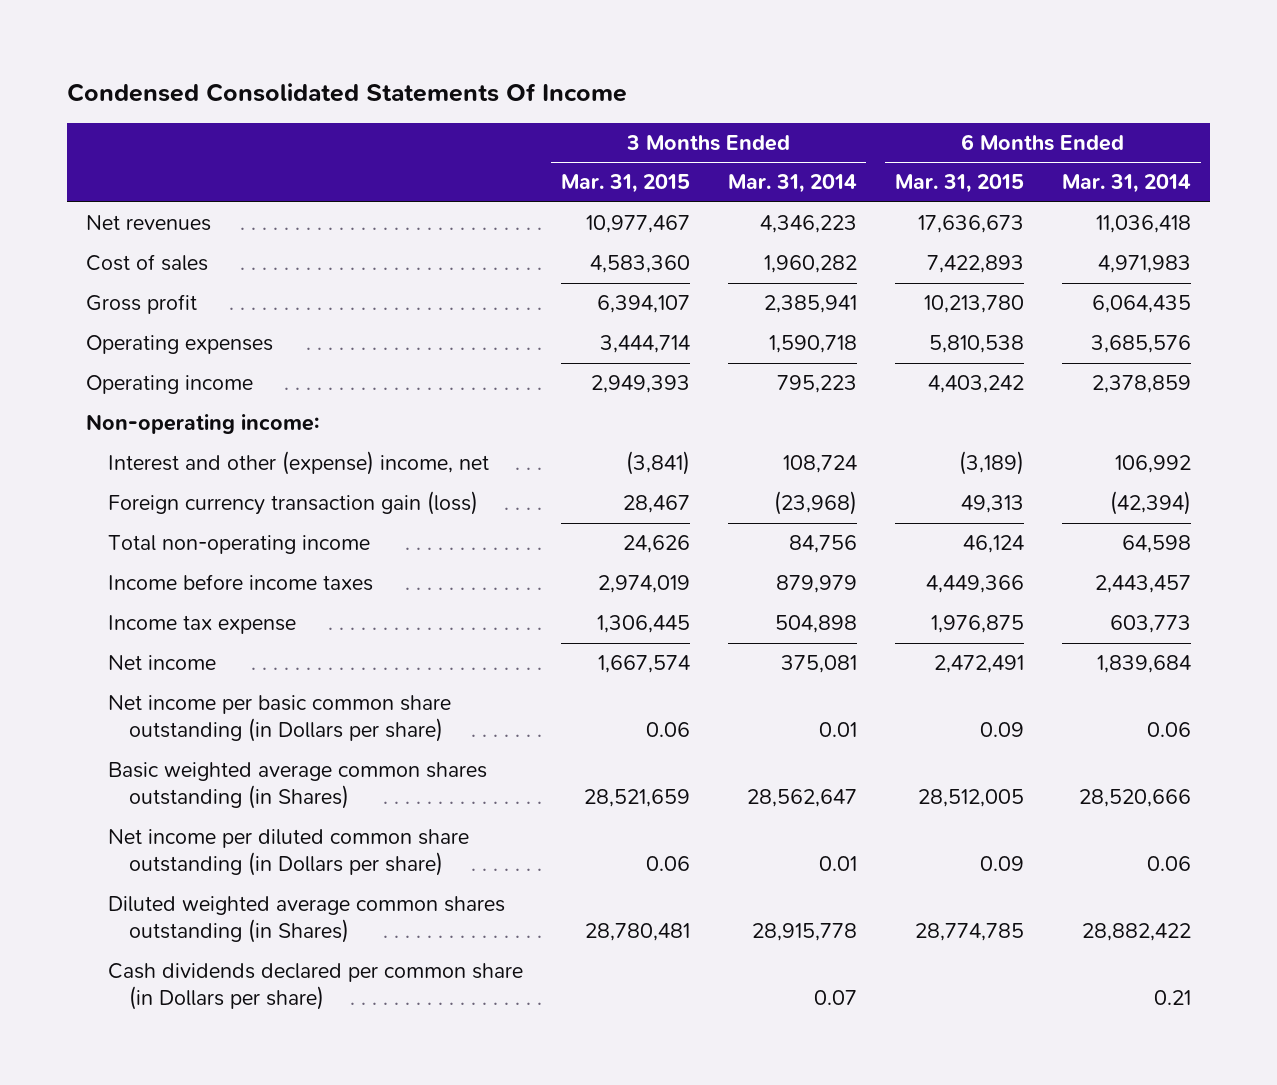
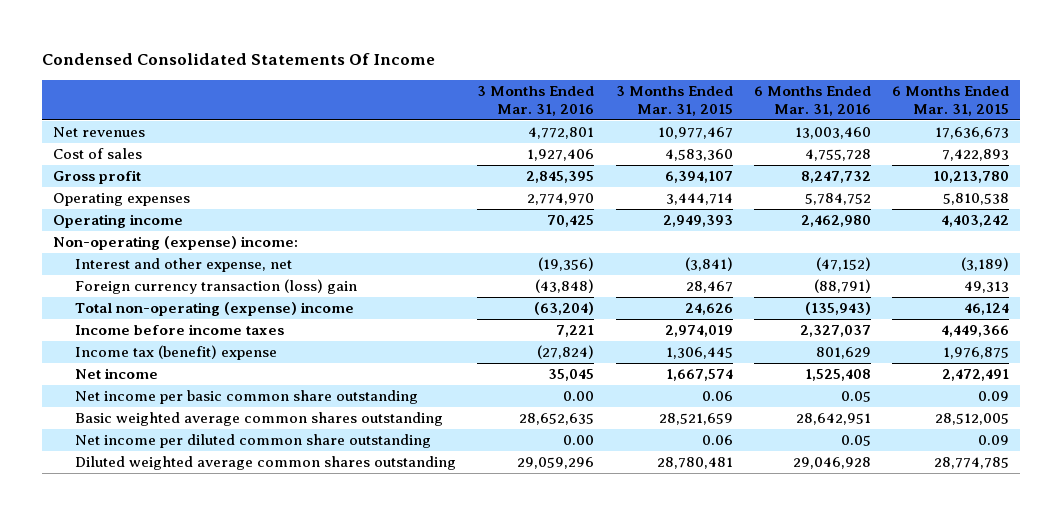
- | 3 Months Ended Mar. 31, 2015 | 3 Months Ended Mar. 31, 2014 | 6 Months Ended Mar. 31, 2015 | 6 Months Ended Mar. 31, 2014
+ | 3 Months Ended Mar. 31, 2016 | 3 Months Ended Mar. 31, 2015 | 6 Months Ended Mar. 31, 2016 | 6 Months Ended Mar. 31, 2015
- Non-operating income:
- Interest and other (expense) income, net | (3,841) | 108,724 | (3,189) | 106,992
- Foreign currency transaction gain (loss) | 28,467 | (23,968) | 49,313 | (42,394)
- Total non-operating income | 24,626 | 84,756 | 46,124 | 64,598
+ Non-operating (expense) income:
+ Interest and other expense, net | (19,356) | (3,841) | (47,152) | (3,189)
+ Foreign currency transaction (loss) gain | (43,848) | 28,467 | (88,791) | 49,313
+ Total non-operating (expense) income | (63,204) | 24,626 | (135,943) | 46,124
- Income tax expense | 1,306,445 | 504,898 | 1,976,875 | 603,773
+ Income tax (benefit) expense | (27,824) | 1,306,445 | 801,629 | 1,976,875
- Net income per basic common share outstanding (in Dollars per share) | 0.06 | 0.01 | 0.09 | 0.06
- Basic weighted average common shares outstanding (in Shares) | 28,521,659 | 28,562,647 | 28,512,005 | 28,520,666
- Net income per diluted common share outstanding (in Dollars per share) | 0.06 | 0.01 | 0.09 | 0.06
- Diluted weighted average common shares outstanding (in Shares) | 28,780,481 | 28,915,778 | 28,774,785 | 28,882,422
- Cash dividends declared per common share (in Dollars per share) | | 0.07 | | 0.21
+ Net income per basic common share outstanding | 0.00 | 0.06 | 0.05 | 0.09
+ Basic weighted average common shares outstanding | 28,652,635 | 28,521,659 | 28,642,951 | 28,512,005
+ Net income per diluted common share outstanding | 0.00 | 0.06 | 0.05 | 0.09
+ Diluted weighted average common shares outstanding | 29,059,296 | 28,780,481 | 29,046,928 | 28,774,785

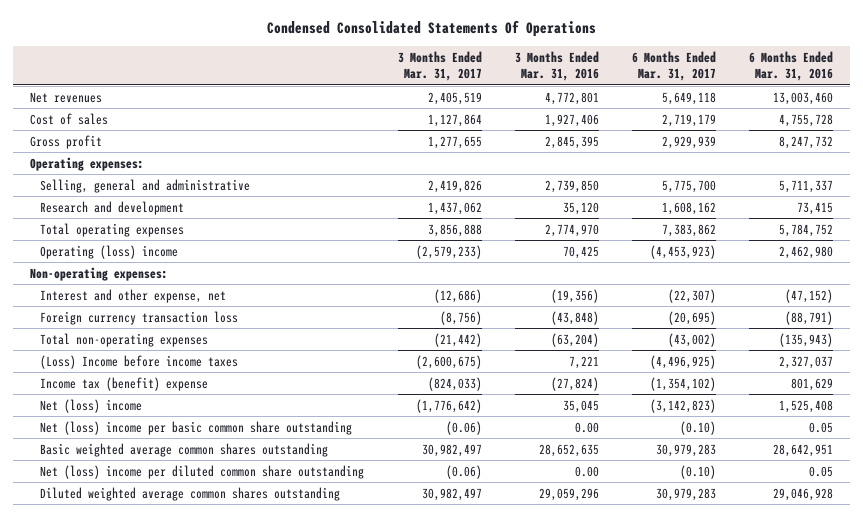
- Condensed Consolidated Statements Of Income
+ Condensed Consolidated Statements Of Operations
- | 3 Months Ended Mar. 31, 2016 | 3 Months Ended Mar. 31, 2015 | 6 Months Ended Mar. 31, 2016 | 6 Months Ended Mar. 31, 2015
+ | 3 Months Ended Mar. 31, 2017 | 3 Months Ended Mar. 31, 2016 | 6 Months Ended Mar. 31, 2017 | 6 Months Ended Mar. 31, 2016
- Operating expenses | 2,774,970 | 3,444,714 | 5,784,752 | 5,810,538
- Operating income | 70,425 | 2,949,393 | 2,462,980 | 4,403,242
- Non-operating (expense) income:
+ Operating expenses:
+ Selling, general and administrative | 2,419,826 | 2,739,850 | 5,775,700 | 5,711,337
+ Research and development | 1,437,062 | 35,120 | 1,608,162 | 73,415
+ Total operating expenses | 3,856,888 | 2,774,970 | 7,383,862 | 5,784,752
+ Operating (loss) income | (2,579,233) | 70,425 | (4,453,923) | 2,462,980
+ Non-operating expenses:
- Foreign currency transaction (loss) gain | (43,848) | 28,467 | (88,791) | 49,313
- Total non-operating (expense) income | (63,204) | 24,626 | (135,943) | 46,124
- Income before income taxes | 7,221 | 2,974,019 | 2,327,037 | 4,449,366
+ Foreign currency transaction loss | (8,756) | (43,848) | (20,695) | (88,791)
+ Total non-operating expenses | (21,442) | (63,204) | (43,002) | (135,943)
+ (Loss) Income before income taxes | (2,600,675) | 7,221 | (4,496,925) | 2,327,037
- Net income | 35,045 | 1,667,574 | 1,525,408 | 2,472,491
- Net income per basic common share outstanding | 0.00 | 0.06 | 0.05 | 0.09
+ Net (loss) income | (1,776,642) | 35,045 | (3,142,823) | 1,525,408
+ Net (loss) income per basic common share outstanding | (0.06) | 0.00 | (0.10) | 0.05
- Net income per diluted common share outstanding | 0.00 | 0.06 | 0.05 | 0.09
+ Net (loss) income per diluted common share outstanding | (0.06) | 0.00 | (0.10) | 0.05

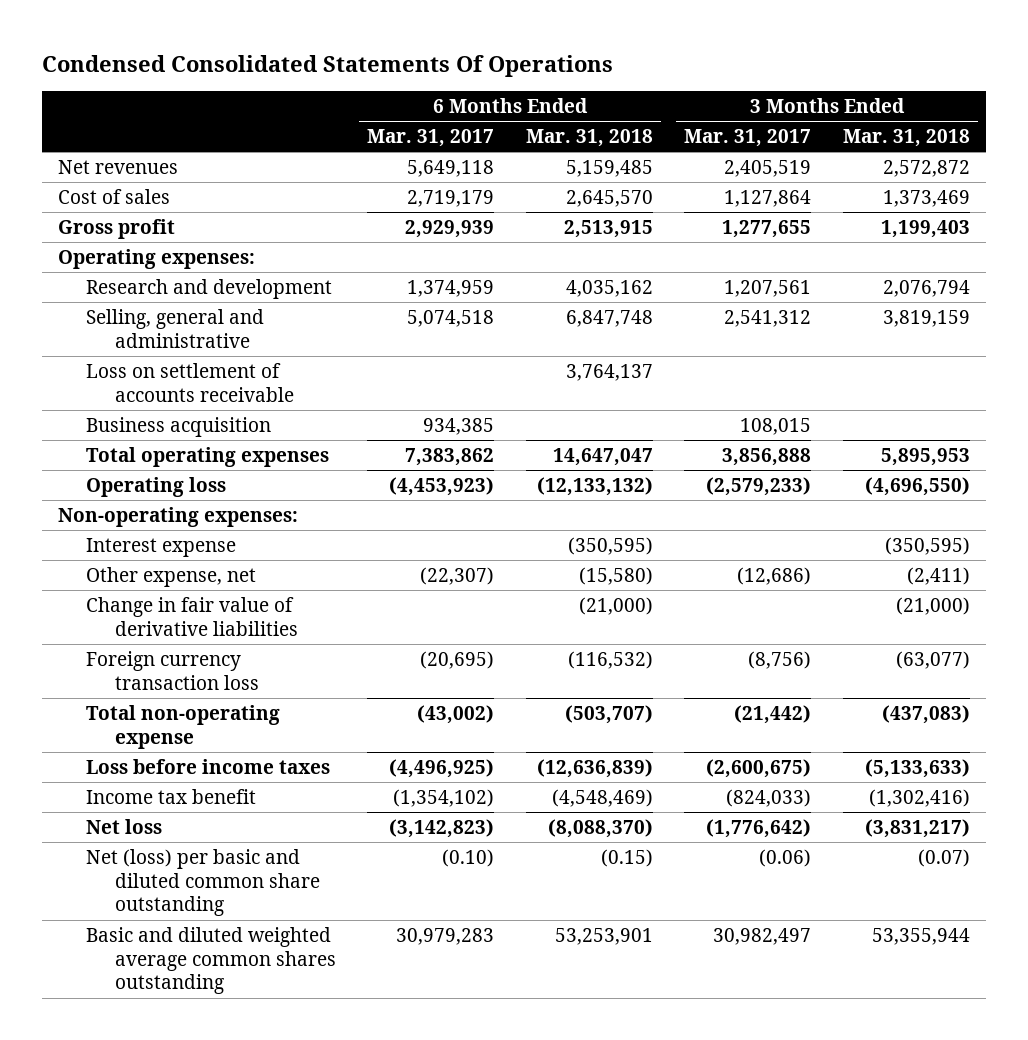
- | 3 Months Ended Mar. 31, 2017 | 3 Months Ended Mar. 31, 2016 | 6 Months Ended Mar. 31, 2017 | 6 Months Ended Mar. 31, 2016
+ | 6 Months Ended Mar. 31, 2017 | 6 Months Ended Mar. 31, 2018 | 3 Months Ended Mar. 31, 2017 | 3 Months Ended Mar. 31, 2018
- Selling, general and administrative | 2,419,826 | 2,739,850 | 5,775,700 | 5,711,337
- Research and development | 1,437,062 | 35,120 | 1,608,162 | 73,415
+ Research and development | 1,374,959 | 4,035,162 | 1,207,561 | 2,076,794
+ Selling, general and administrative | 5,074,518 | 6,847,748 | 2,541,312 | 3,819,159
+ Loss on settlement of accounts receivable | | 3,764,137 | |
+ Business acquisition | 934,385 | | 108,015 |
- Operating (loss) income | (2,579,233) | 70,425 | (4,453,923) | 2,462,980
+ Operating loss | (4,453,923) | (12,133,132) | (2,579,233) | (4,696,550)
- Interest and other expense, net | (12,686) | (19,356) | (22,307) | (47,152)
+ Interest expense | | (350,595) | | (350,595)
+ Other expense, net | (22,307) | (15,580) | (12,686) | (2,411)
+ Change in fair value of derivative liabilities | | (21,000) | | (21,000)
- Total non-operating expenses | (21,442) | (63,204) | (43,002) | (135,943)
- (Loss) Income before income taxes | (2,600,675) | 7,221 | (4,496,925) | 2,327,037
- Income tax (benefit) expense | (824,033) | (27,824) | (1,354,102) | 801,629
- Net (loss) income | (1,776,642) | 35,045 | (3,142,823) | 1,525,408
- Net (loss) income per basic common share outstanding | (0.06) | 0.00 | (0.10) | 0.05
- Basic weighted average common shares outstanding | 30,982,497 | 28,652,635 | 30,979,283 | 28,642,951
- Net (loss) income per diluted common share outstanding | (0.06) | 0.00 | (0.10) | 0.05
- Diluted weighted average common shares outstanding | 30,982,497 | 29,059,296 | 30,979,283 | 29,046,928
+ Total non-operating expense | (43,002) | (503,707) | (21,442) | (437,083)
+ Loss before income taxes | (4,496,925) | (12,636,839) | (2,600,675) | (5,133,633)
+ Income tax benefit | (1,354,102) | (4,548,469) | (824,033) | (1,302,416)
+ Net loss | (3,142,823) | (8,088,370) | (1,776,642) | (3,831,217)
+ Net (loss) per basic and diluted common share outstanding | (0.10) | (0.15) | (0.06) | (0.07)
+ Basic and diluted weighted average common shares outstanding | 30,979,283 | 53,253,901 | 30,982,497 | 53,355,944

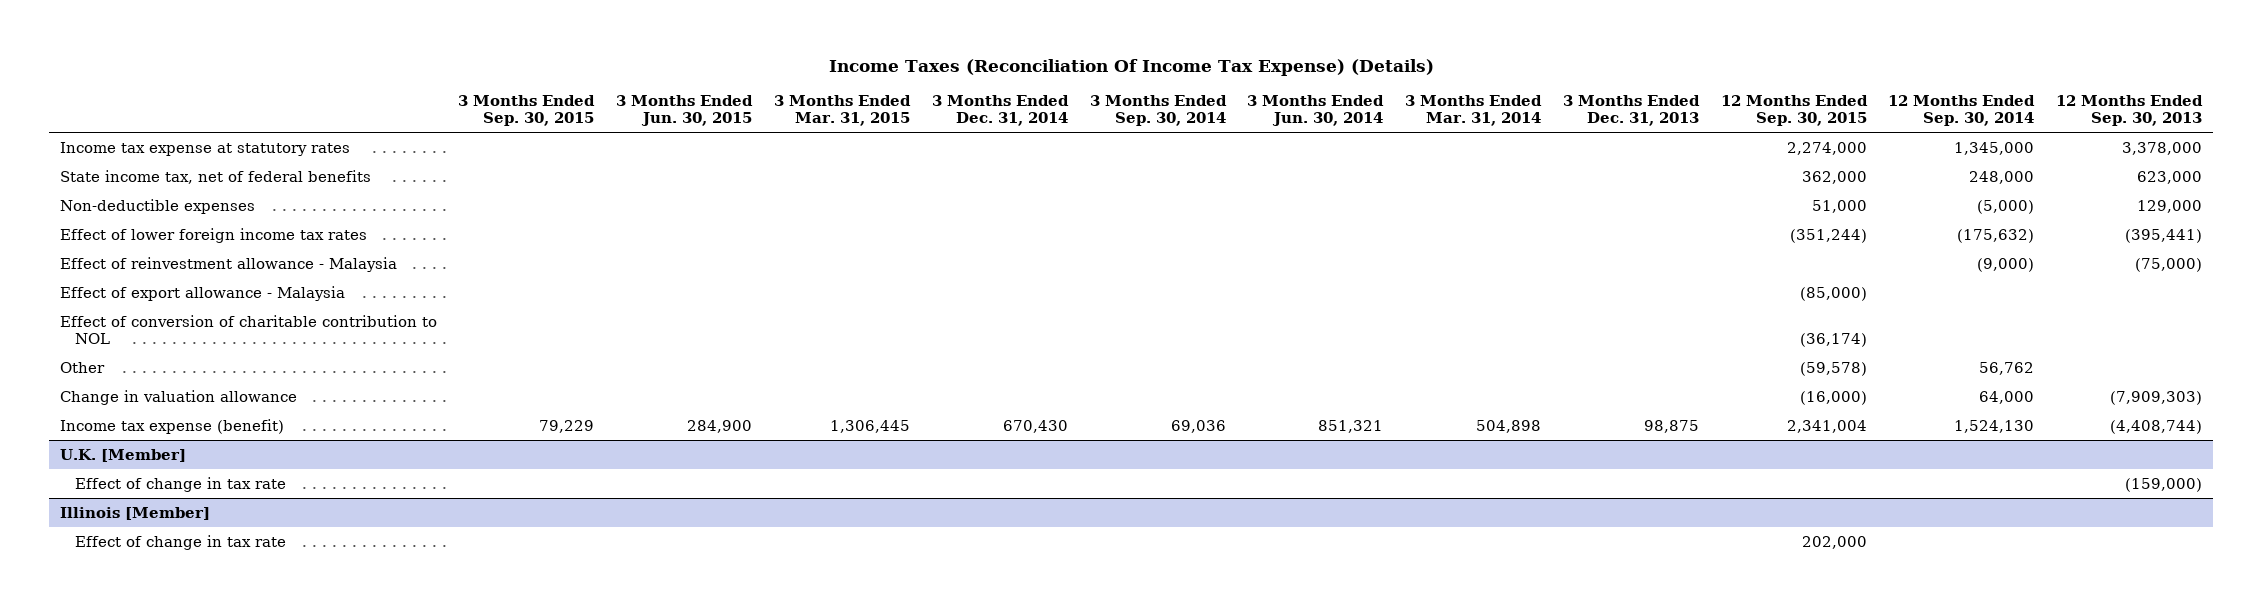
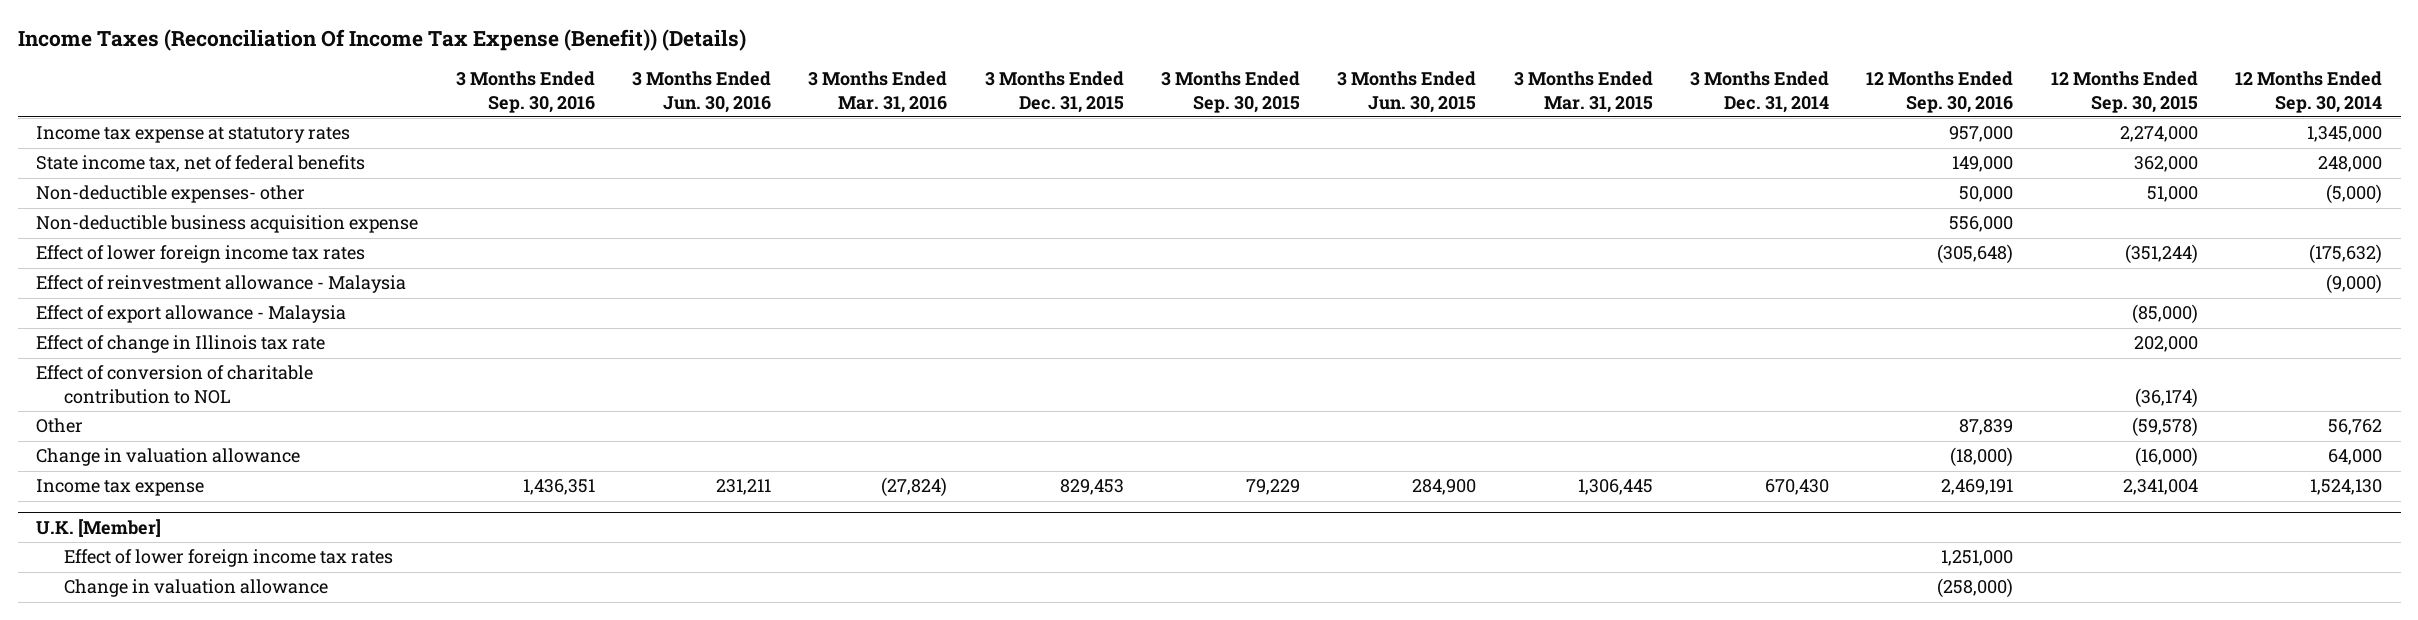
- Income Taxes (Reconciliation Of Income Tax Expense) (Details)
+ Income Taxes (Reconciliation Of Income Tax Expense (Benefit)) (Details)
- | 3 Months Ended Sep. 30, 2015 | 3 Months Ended Jun. 30, 2015 | 3 Months Ended Mar. 31, 2015 | 3 Months Ended Dec. 31, 2014 | 3 Months Ended Sep. 30, 2014 | 3 Months Ended Jun. 30, 2014 | 3 Months Ended Mar. 31, 2014 | 3 Months Ended Dec. 31, 2013 | 12 Months Ended Sep. 30, 2015 | 12 Months Ended Sep. 30, 2014 | 12 Months Ended Sep. 30, 2013
+ | 3 Months Ended Sep. 30, 2016 | 3 Months Ended Jun. 30, 2016 | 3 Months Ended Mar. 31, 2016 | 3 Months Ended Dec. 31, 2015 | 3 Months Ended Sep. 30, 2015 | 3 Months Ended Jun. 30, 2015 | 3 Months Ended Mar. 31, 2015 | 3 Months Ended Dec. 31, 2014 | 12 Months Ended Sep. 30, 2016 | 12 Months Ended Sep. 30, 2015 | 12 Months Ended Sep. 30, 2014
- Non-deductible expenses | | | | | | | | | 51,000 | (5,000) | 129,000
+ Non-deductible expenses- other | | | | | | | | | 50,000 | 51,000 | (5,000)
+ Non-deductible business acquisition expense | | | | | | | | | 556,000 | |
+ Effect of change in Illinois tax rate | | | | | | | | | | 202,000 |
- Income tax expense (benefit) | 79,229 | 284,900 | 1,306,445 | 670,430 | 69,036 | 851,321 | 504,898 | 98,875 | 2,341,004 | 1,524,130 | (4,408,744)
+ Income tax expense | 1,436,351 | 231,211 | (27,824) | 829,453 | 79,229 | 284,900 | 1,306,445 | 670,430 | 2,469,191 | 2,341,004 | 1,524,130
@ U.K. [Member]
- Effect of change in tax rate | | | | | | | | | | | (159,000)
- Illinois [Member]
- Effect of change in tax rate | | | | | | | | | 202,000 | |
@ U.K. [Member]
+ Effect of lower foreign income tax rates | | | | | | | | | 1,251,000 | |
+ Change in valuation allowance | | | | | | | | | (258,000) | |

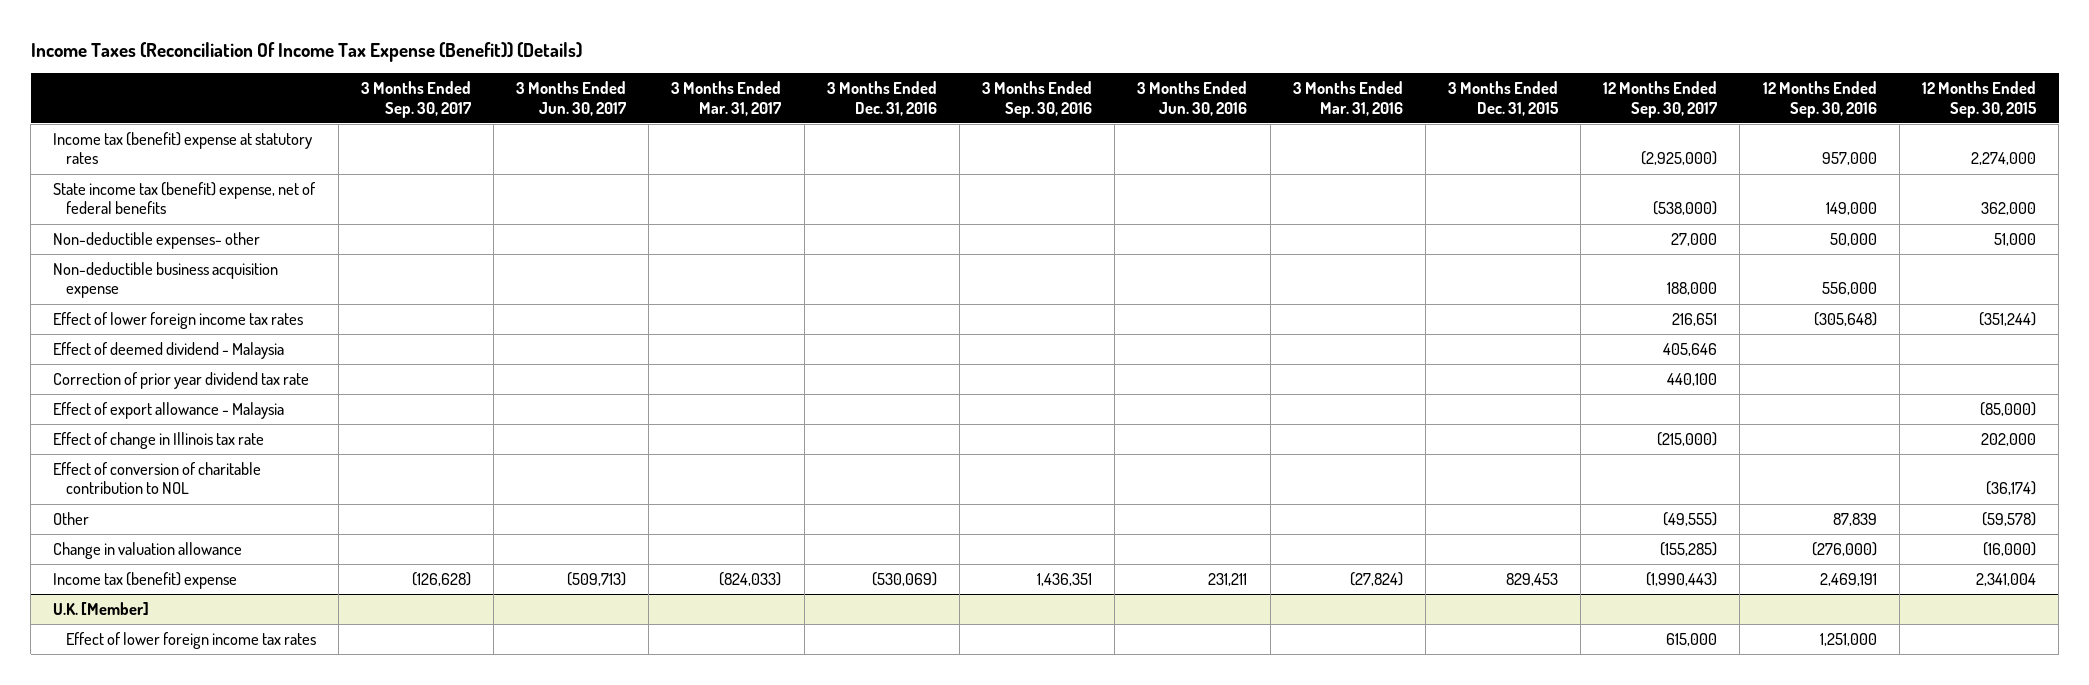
- | 3 Months Ended Sep. 30, 2016 | 3 Months Ended Jun. 30, 2016 | 3 Months Ended Mar. 31, 2016 | 3 Months Ended Dec. 31, 2015 | 3 Months Ended Sep. 30, 2015 | 3 Months Ended Jun. 30, 2015 | 3 Months Ended Mar. 31, 2015 | 3 Months Ended Dec. 31, 2014 | 12 Months Ended Sep. 30, 2016 | 12 Months Ended Sep. 30, 2015 | 12 Months Ended Sep. 30, 2014
+ | 3 Months Ended Sep. 30, 2017 | 3 Months Ended Jun. 30, 2017 | 3 Months Ended Mar. 31, 2017 | 3 Months Ended Dec. 31, 2016 | 3 Months Ended Sep. 30, 2016 | 3 Months Ended Jun. 30, 2016 | 3 Months Ended Mar. 31, 2016 | 3 Months Ended Dec. 31, 2015 | 12 Months Ended Sep. 30, 2017 | 12 Months Ended Sep. 30, 2016 | 12 Months Ended Sep. 30, 2015
- Income tax expense at statutory rates | | | | | | | | | 957,000 | 2,274,000 | 1,345,000
- State income tax, net of federal benefits | | | | | | | | | 149,000 | 362,000 | 248,000
+ Income tax (benefit) expense at statutory rates | | | | | | | | | (2,925,000) | 957,000 | 2,274,000
+ State income tax (benefit) expense, net of federal benefits | | | | | | | | | (538,000) | 149,000 | 362,000
- Effect of reinvestment allowance - Malaysia | | | | | | | | | | | (9,000)
+ Effect of deemed dividend - Malaysia | | | | | | | | | 405,646 | |
+ Correction of prior year dividend tax rate | | | | | | | | | 440,100 | |
- Change in valuation allowance | | | | | | | | | (18,000) | (16,000) | 64,000
- Income tax expense | 1,436,351 | 231,211 | (27,824) | 829,453 | 79,229 | 284,900 | 1,306,445 | 670,430 | 2,469,191 | 2,341,004 | 1,524,130
+ Change in valuation allowance | | | | | | | | | (155,285) | (276,000) | (16,000)
+ Income tax (benefit) expense | (126,628) | (509,713) | (824,033) | (530,069) | 1,436,351 | 231,211 | (27,824) | 829,453 | (1,990,443) | 2,469,191 | 2,341,004
@ U.K. [Member]
- Change in valuation allowance | | | | | | | | | (258,000) | |

